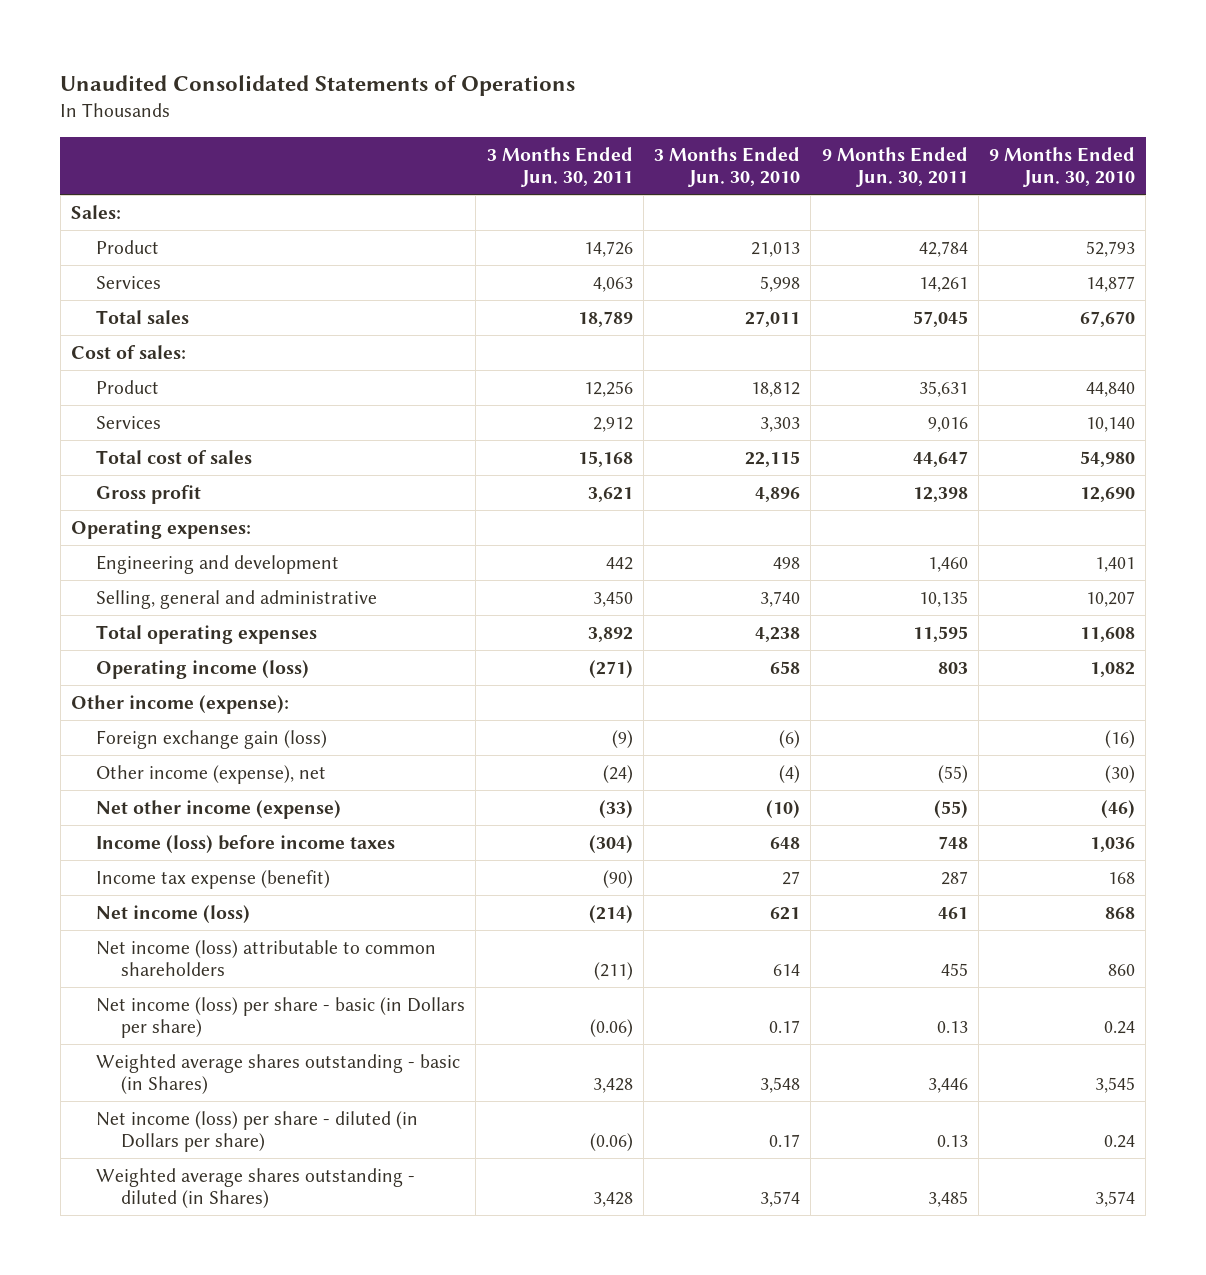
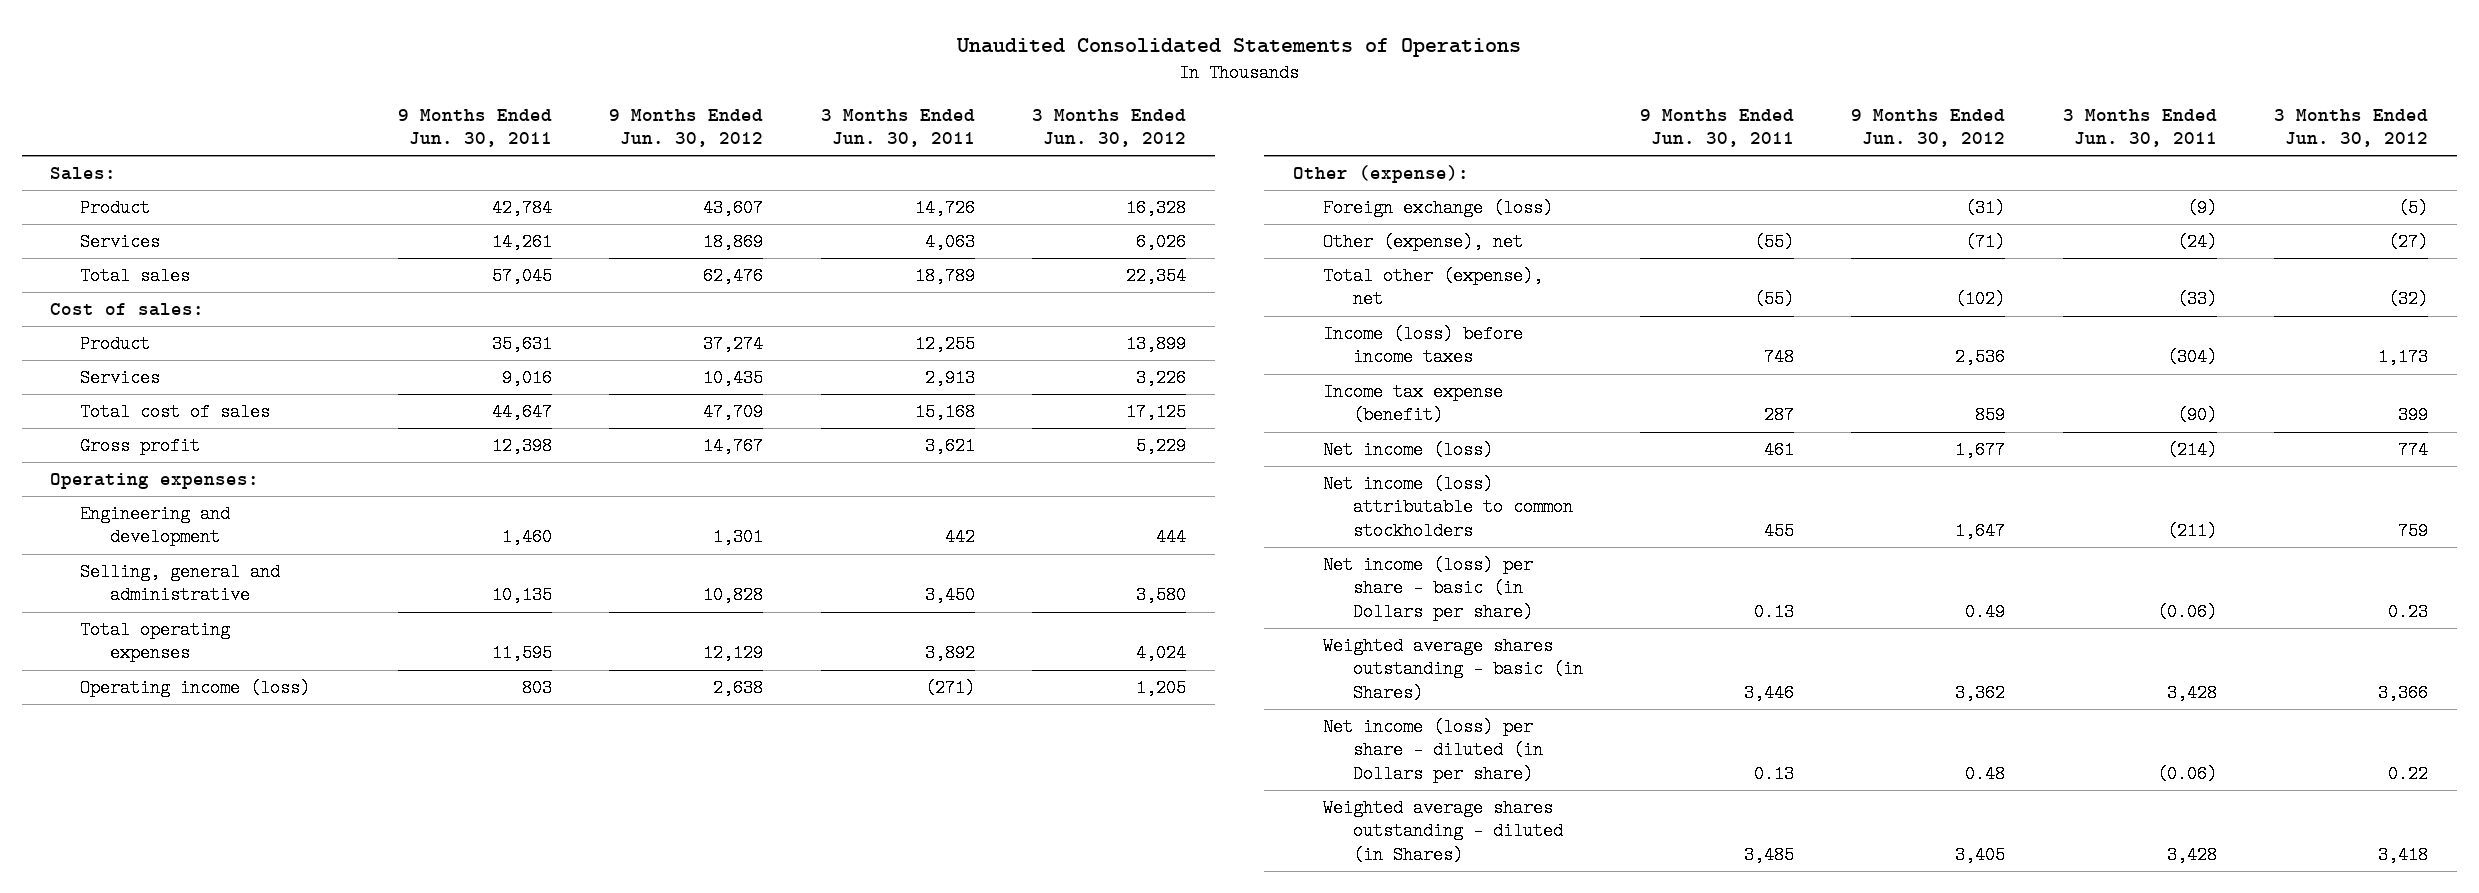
- | 3 Months Ended Jun. 30, 2011 | 3 Months Ended Jun. 30, 2010 | 9 Months Ended Jun. 30, 2011 | 9 Months Ended Jun. 30, 2010
+ | 9 Months Ended Jun. 30, 2011 | 9 Months Ended Jun. 30, 2012 | 3 Months Ended Jun. 30, 2011 | 3 Months Ended Jun. 30, 2012
- Product | 12,256 | 18,812 | 35,631 | 44,840
- Services | 2,912 | 3,303 | 9,016 | 10,140
+ Product | 35,631 | 37,274 | 12,255 | 13,899
+ Services | 9,016 | 10,435 | 2,913 | 3,226
- Other income (expense):
- Foreign exchange gain (loss) | (9) | (6) | | (16)
- Other income (expense), net | (24) | (4) | (55) | (30)
- Net other income (expense) | (33) | (10) | (55) | (46)
+ Other (expense):
+ Foreign exchange (loss) | | (31) | (9) | (5)
+ Other (expense), net | (55) | (71) | (24) | (27)
+ Total other (expense), net | (55) | (102) | (33) | (32)
- Net income (loss) attributable to common shareholders | (211) | 614 | 455 | 860
+ Net income (loss) attributable to common stockholders | 455 | 1,647 | (211) | 759

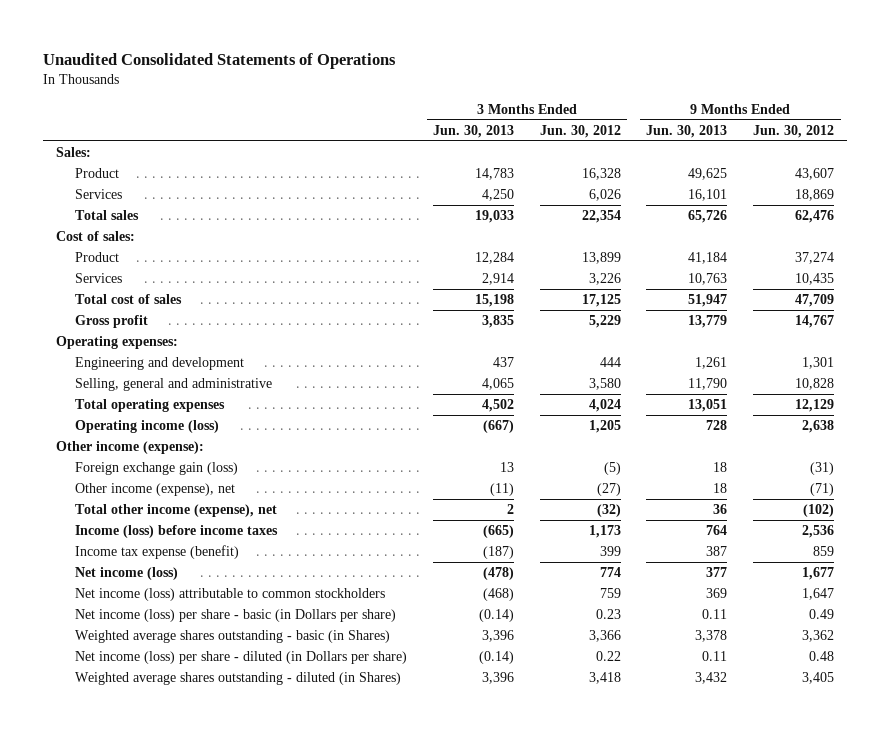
- | 9 Months Ended Jun. 30, 2011 | 9 Months Ended Jun. 30, 2012 | 3 Months Ended Jun. 30, 2011 | 3 Months Ended Jun. 30, 2012
+ | 3 Months Ended Jun. 30, 2013 | 3 Months Ended Jun. 30, 2012 | 9 Months Ended Jun. 30, 2013 | 9 Months Ended Jun. 30, 2012
- Other (expense):
- Foreign exchange (loss) | | (31) | (9) | (5)
- Other (expense), net | (55) | (71) | (24) | (27)
- Total other (expense), net | (55) | (102) | (33) | (32)
+ Other income (expense):
+ Foreign exchange gain (loss) | 13 | (5) | 18 | (31)
+ Other income (expense), net | (11) | (27) | 18 | (71)
+ Total other income (expense), net | 2 | (32) | 36 | (102)

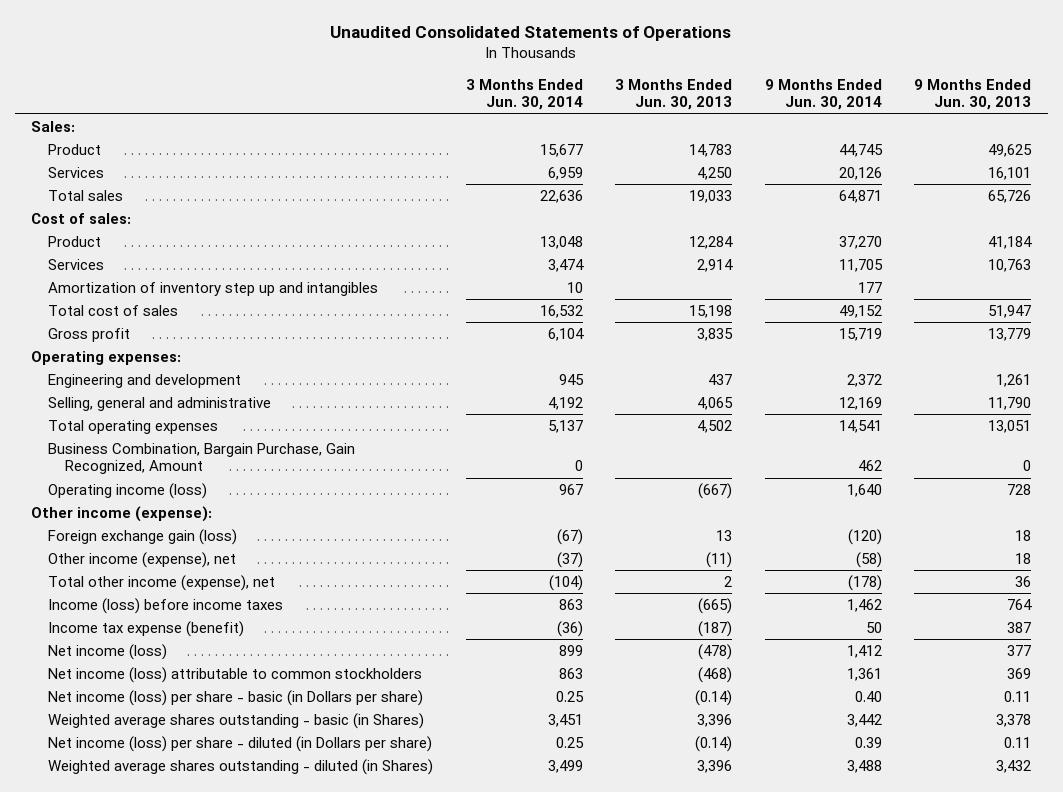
- | 3 Months Ended Jun. 30, 2013 | 3 Months Ended Jun. 30, 2012 | 9 Months Ended Jun. 30, 2013 | 9 Months Ended Jun. 30, 2012
+ | 3 Months Ended Jun. 30, 2014 | 3 Months Ended Jun. 30, 2013 | 9 Months Ended Jun. 30, 2014 | 9 Months Ended Jun. 30, 2013
+ Amortization of inventory step up and intangibles | 10 | | 177 |
+ Business Combination, Bargain Purchase, Gain Recognized, Amount | 0 | | 462 | 0

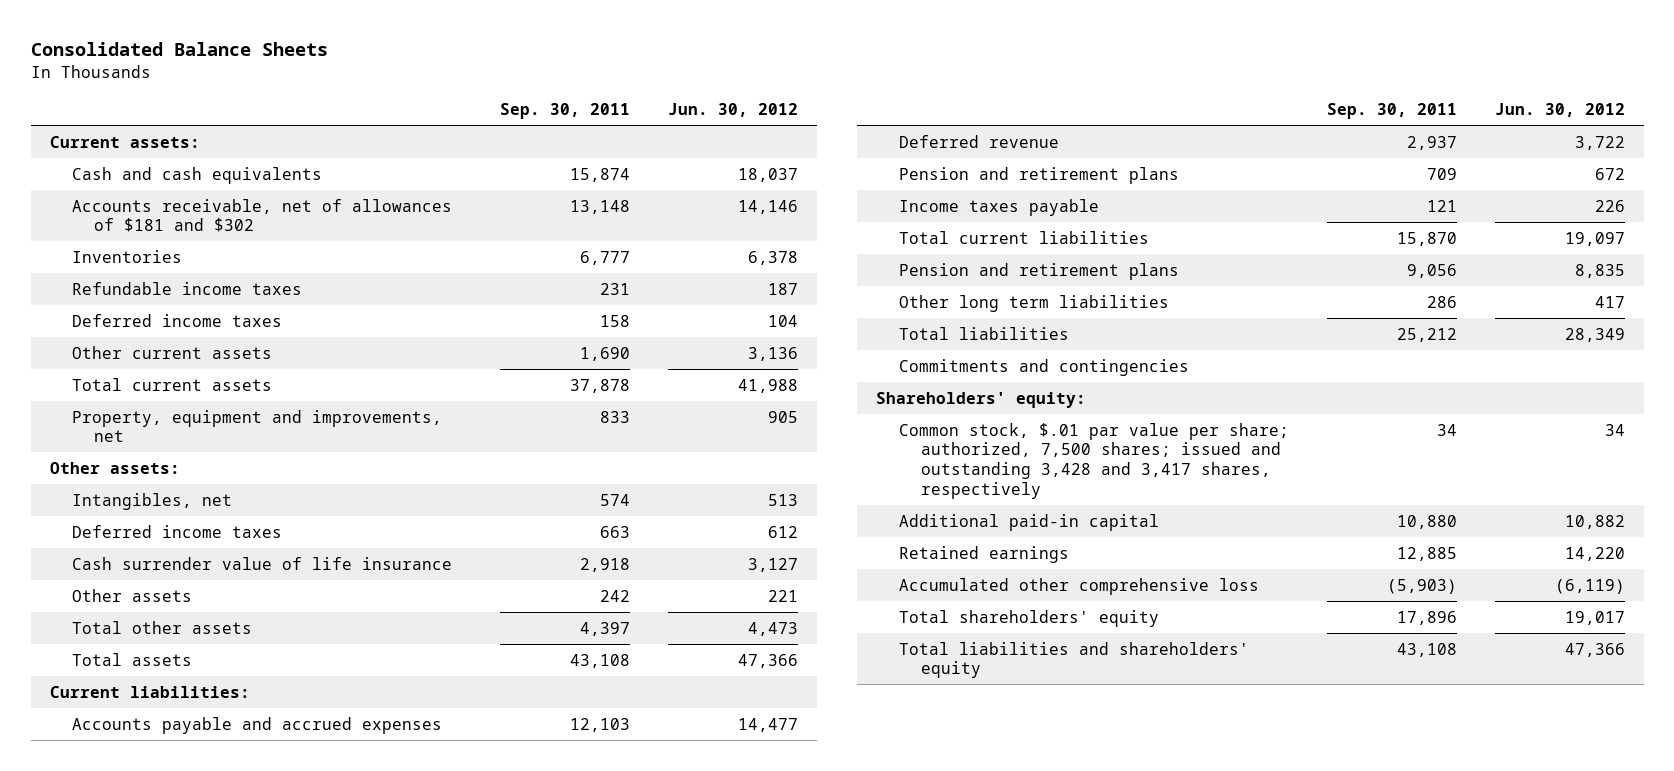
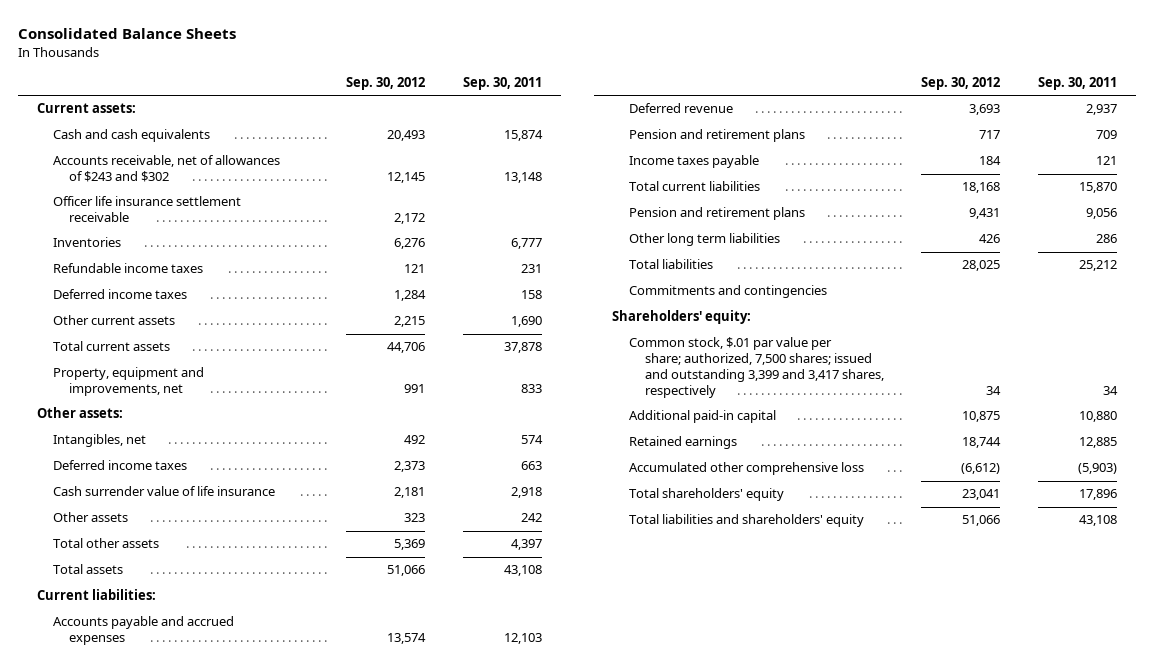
- | Sep. 30, 2011 | Jun. 30, 2012
+ | Sep. 30, 2012 | Sep. 30, 2011
- Accounts receivable, net of allowances of $181 and $302 | 13,148 | 14,146
+ Accounts receivable, net of allowances of $243 and $302 | 12,145 | 13,148
+ Officer life insurance settlement receivable | 2,172 |
- Common stock, $.01 par value per share; authorized, 7,500 shares; issued and outstanding 3,428 and 3,417 shares, respectively | 34 | 34
+ Common stock, $.01 par value per share; authorized, 7,500 shares; issued and outstanding 3,399 and 3,417 shares, respectively | 34 | 34

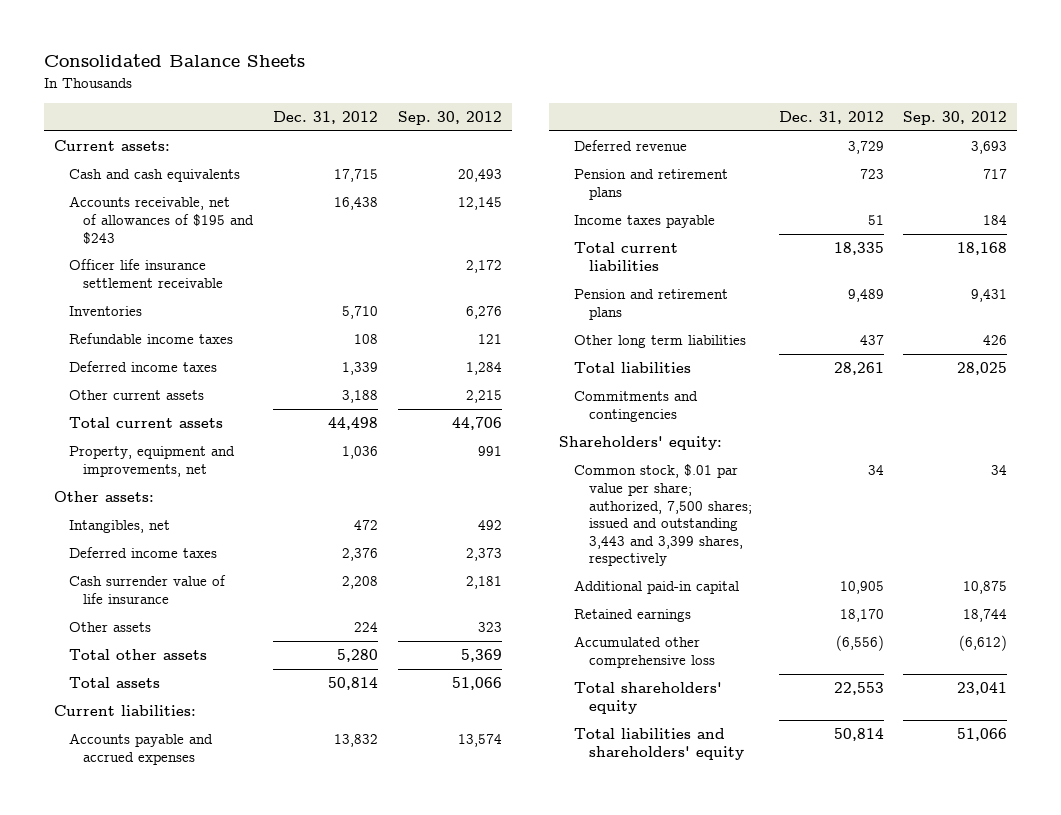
- | Sep. 30, 2012 | Sep. 30, 2011
+ | Dec. 31, 2012 | Sep. 30, 2012
- Accounts receivable, net of allowances of $243 and $302 | 12,145 | 13,148
+ Accounts receivable, net of allowances of $195 and $243 | 16,438 | 12,145
- Common stock, $.01 par value per share; authorized, 7,500 shares; issued and outstanding 3,399 and 3,417 shares, respectively | 34 | 34
+ Common stock, $.01 par value per share; authorized, 7,500 shares; issued and outstanding 3,443 and 3,399 shares, respectively | 34 | 34

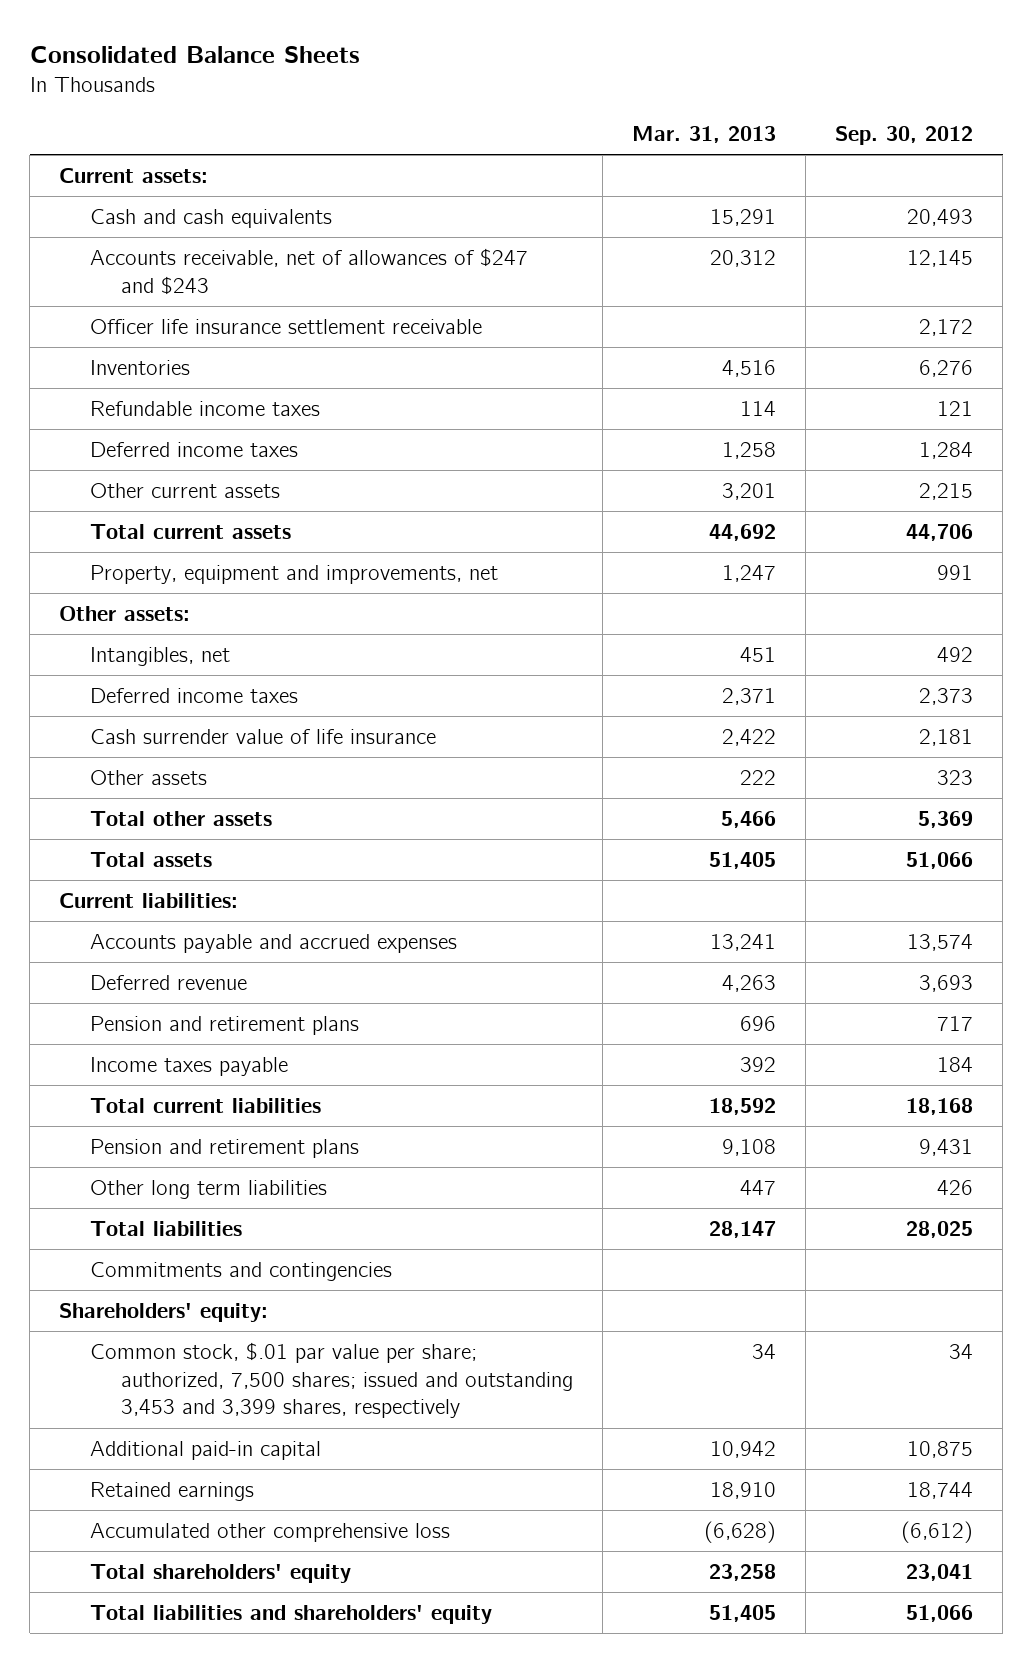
- | Dec. 31, 2012 | Sep. 30, 2012
+ | Mar. 31, 2013 | Sep. 30, 2012
- Accounts receivable, net of allowances of $195 and $243 | 16,438 | 12,145
+ Accounts receivable, net of allowances of $247 and $243 | 20,312 | 12,145
- Common stock, $.01 par value per share; authorized, 7,500 shares; issued and outstanding 3,443 and 3,399 shares, respectively | 34 | 34
+ Common stock, $.01 par value per share; authorized, 7,500 shares; issued and outstanding 3,453 and 3,399 shares, respectively | 34 | 34

